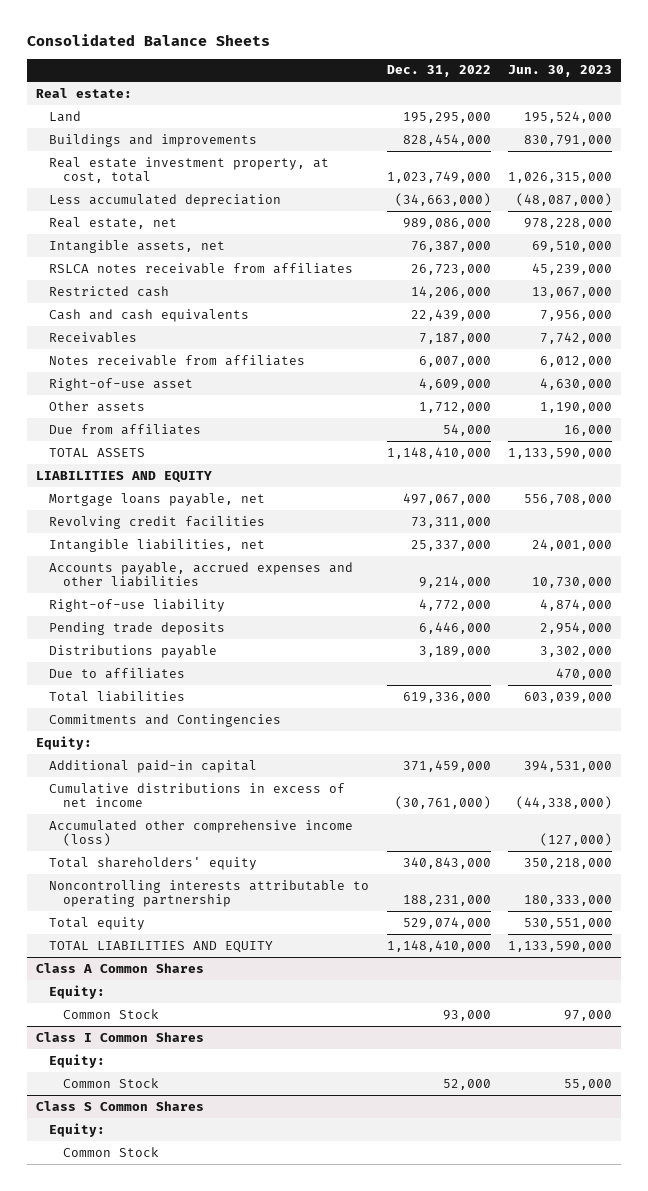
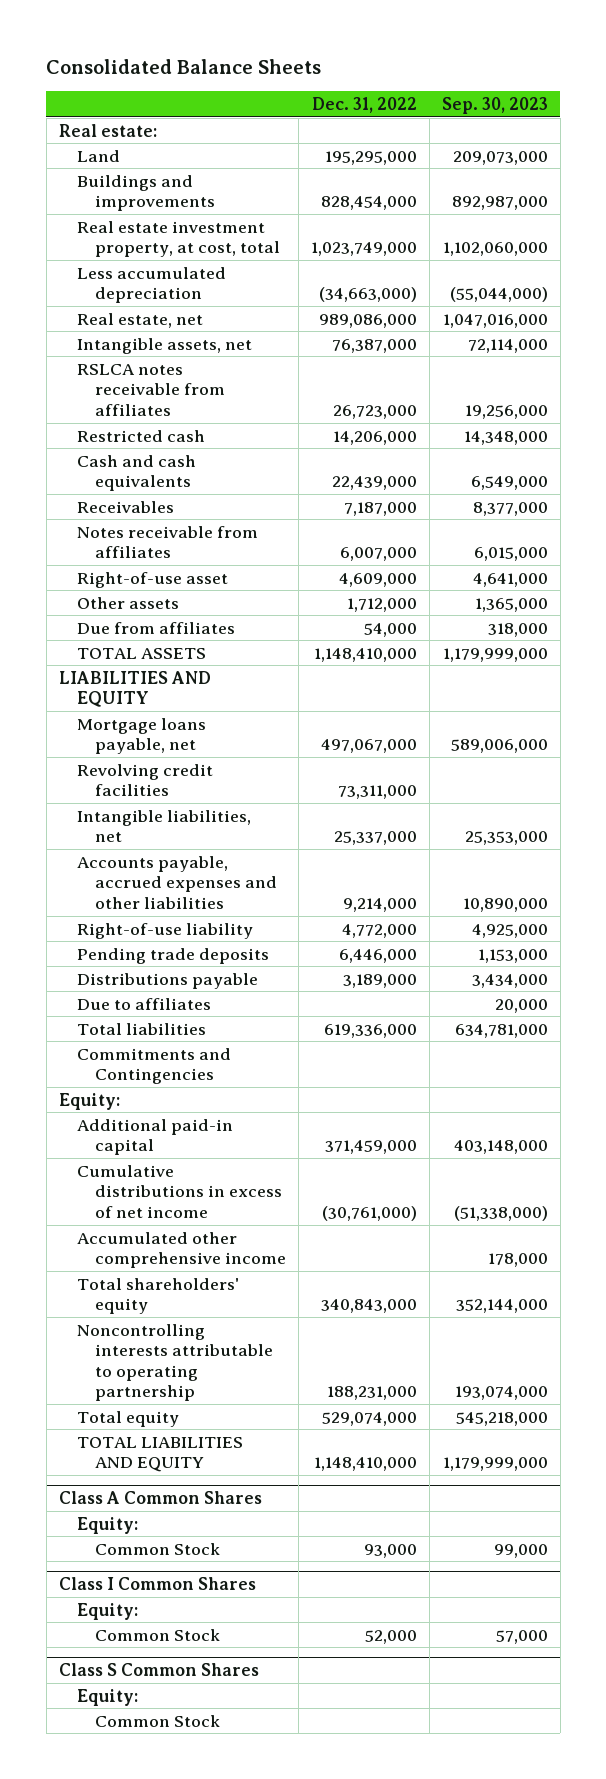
- | Dec. 31, 2022 | Jun. 30, 2023
+ | Dec. 31, 2022 | Sep. 30, 2023
- Accumulated other comprehensive income (loss) | | (127,000)
+ Accumulated other comprehensive income | | 178,000

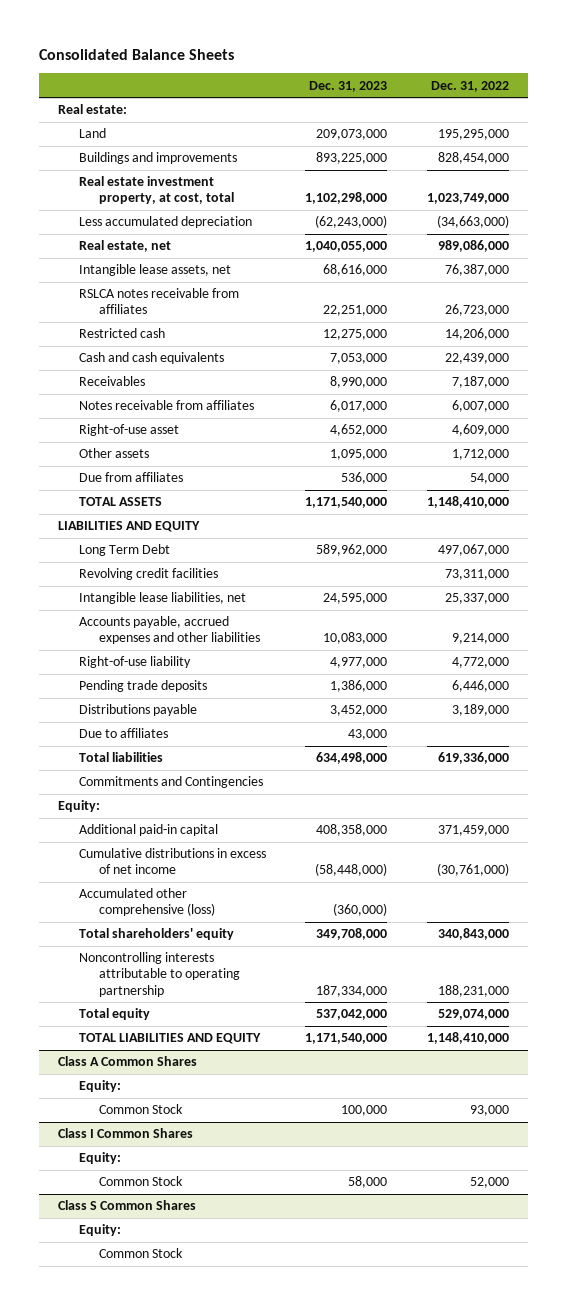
- | Dec. 31, 2022 | Sep. 30, 2023
+ | Dec. 31, 2023 | Dec. 31, 2022
- Intangible assets, net | 76,387,000 | 72,114,000
+ Intangible lease assets, net | 68,616,000 | 76,387,000
- Mortgage loans payable, net | 497,067,000 | 589,006,000
+ Long Term Debt | 589,962,000 | 497,067,000
- Intangible liabilities, net | 25,337,000 | 25,353,000
+ Intangible lease liabilities, net | 24,595,000 | 25,337,000
- Accumulated other comprehensive income | | 178,000
+ Accumulated other comprehensive (loss) | (360,000) |

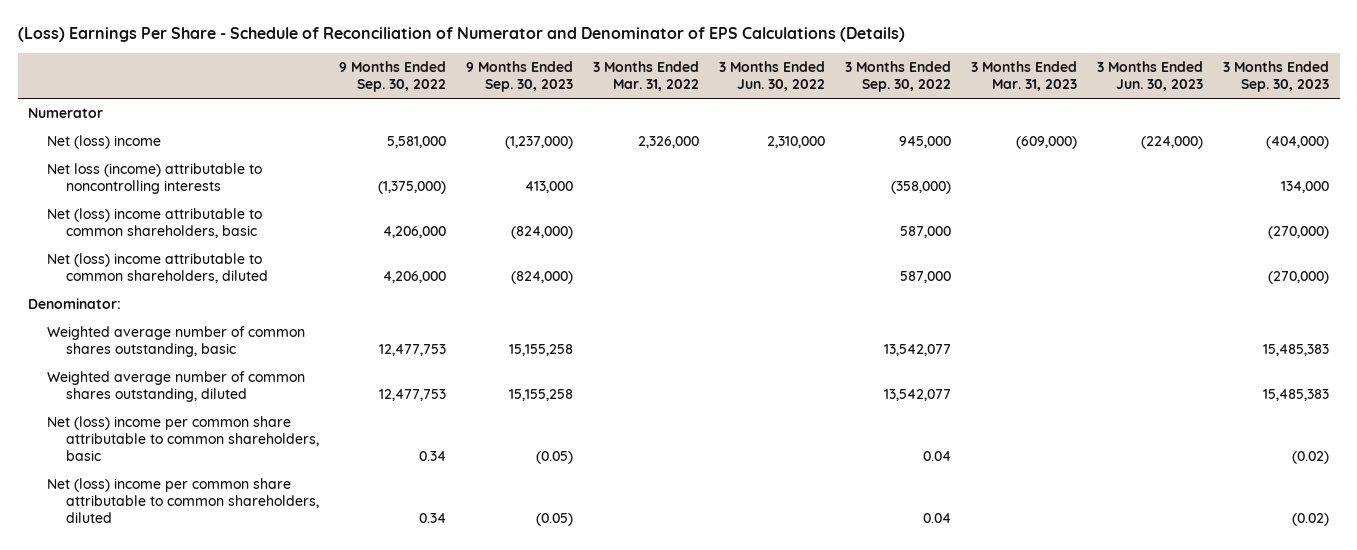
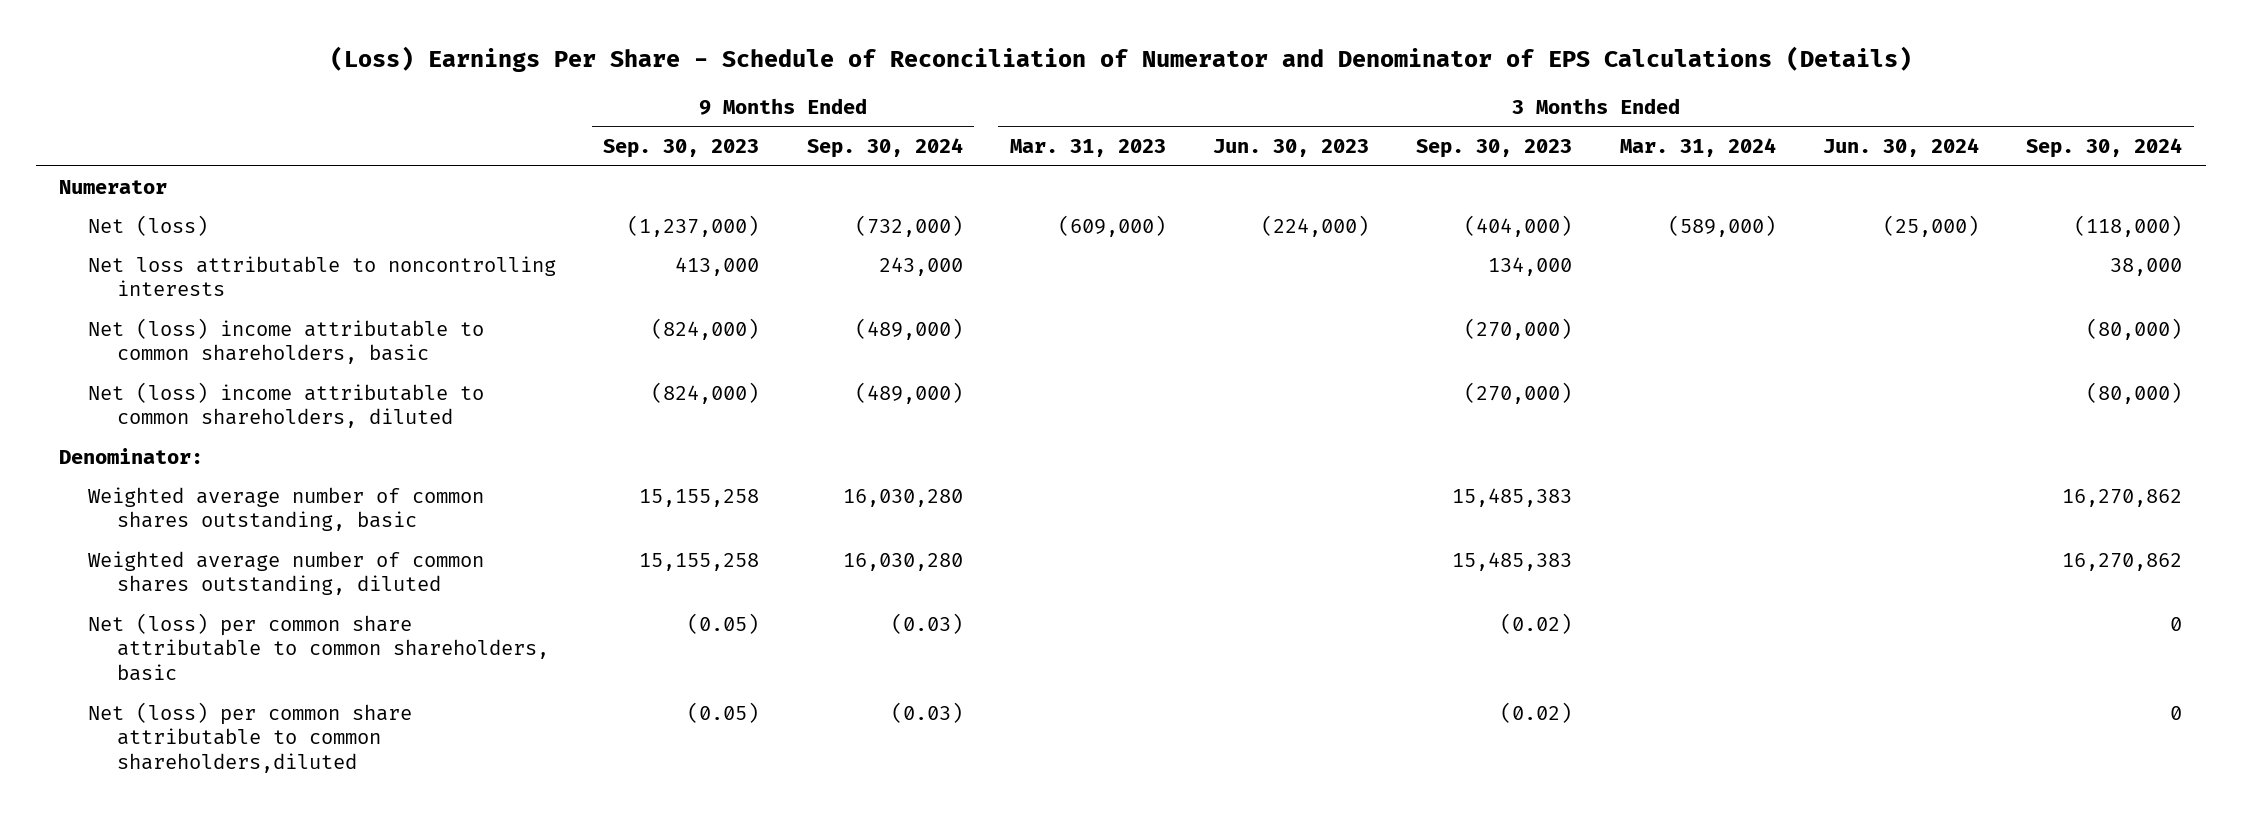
- | 9 Months Ended Sep. 30, 2022 | 9 Months Ended Sep. 30, 2023 | 3 Months Ended Mar. 31, 2022 | 3 Months Ended Jun. 30, 2022 | 3 Months Ended Sep. 30, 2022 | 3 Months Ended Mar. 31, 2023 | 3 Months Ended Jun. 30, 2023 | 3 Months Ended Sep. 30, 2023
+ | 9 Months Ended Sep. 30, 2023 | 9 Months Ended Sep. 30, 2024 | 3 Months Ended Mar. 31, 2023 | 3 Months Ended Jun. 30, 2023 | 3 Months Ended Sep. 30, 2023 | 3 Months Ended Mar. 31, 2024 | 3 Months Ended Jun. 30, 2024 | 3 Months Ended Sep. 30, 2024
- Net (loss) income | 5,581,000 | (1,237,000) | 2,326,000 | 2,310,000 | 945,000 | (609,000) | (224,000) | (404,000)
- Net loss (income) attributable to noncontrolling interests | (1,375,000) | 413,000 | | | (358,000) | | | 134,000
+ Net (loss) | (1,237,000) | (732,000) | (609,000) | (224,000) | (404,000) | (589,000) | (25,000) | (118,000)
+ Net loss attributable to noncontrolling interests | 413,000 | 243,000 | | | 134,000 | | | 38,000
- Net (loss) income per common share attributable to common shareholders, basic | 0.34 | (0.05) | | | 0.04 | | | (0.02)
- Net (loss) income per common share attributable to common shareholders, diluted | 0.34 | (0.05) | | | 0.04 | | | (0.02)
+ Net (loss) per common share attributable to common shareholders, basic | (0.05) | (0.03) | | | (0.02) | | | 0
+ Net (loss) per common share attributable to common shareholders,diluted | (0.05) | (0.03) | | | (0.02) | | | 0

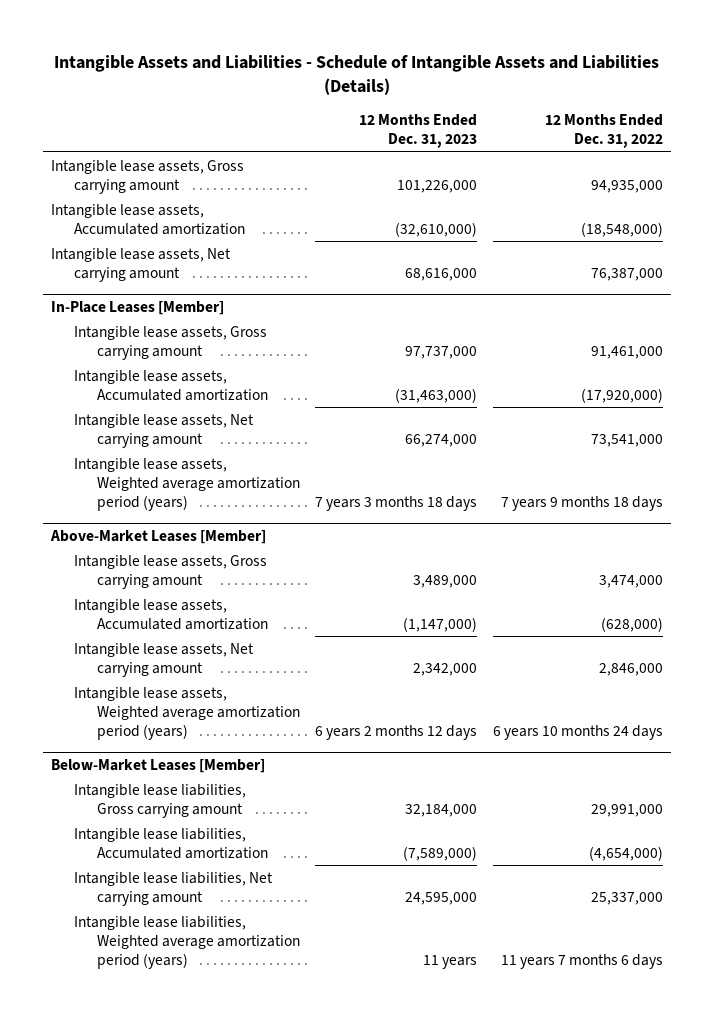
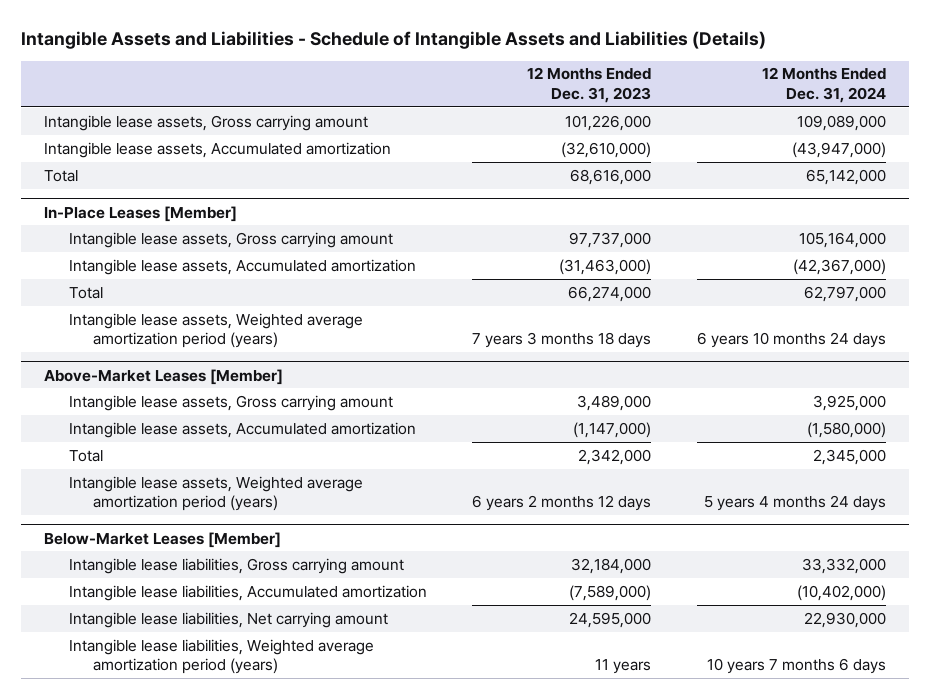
- | 12 Months Ended Dec. 31, 2023 | 12 Months Ended Dec. 31, 2022
+ | 12 Months Ended Dec. 31, 2023 | 12 Months Ended Dec. 31, 2024
- Intangible lease assets, Net carrying amount | 68,616,000 | 76,387,000
+ Total | 68,616,000 | 65,142,000
@ In-Place Leases [Member]
- Intangible lease assets, Net carrying amount | 66,274,000 | 73,541,000
+ Total | 66,274,000 | 62,797,000
@ Above-Market Leases [Member]
- Intangible lease assets, Net carrying amount | 2,342,000 | 2,846,000
+ Total | 2,342,000 | 2,345,000

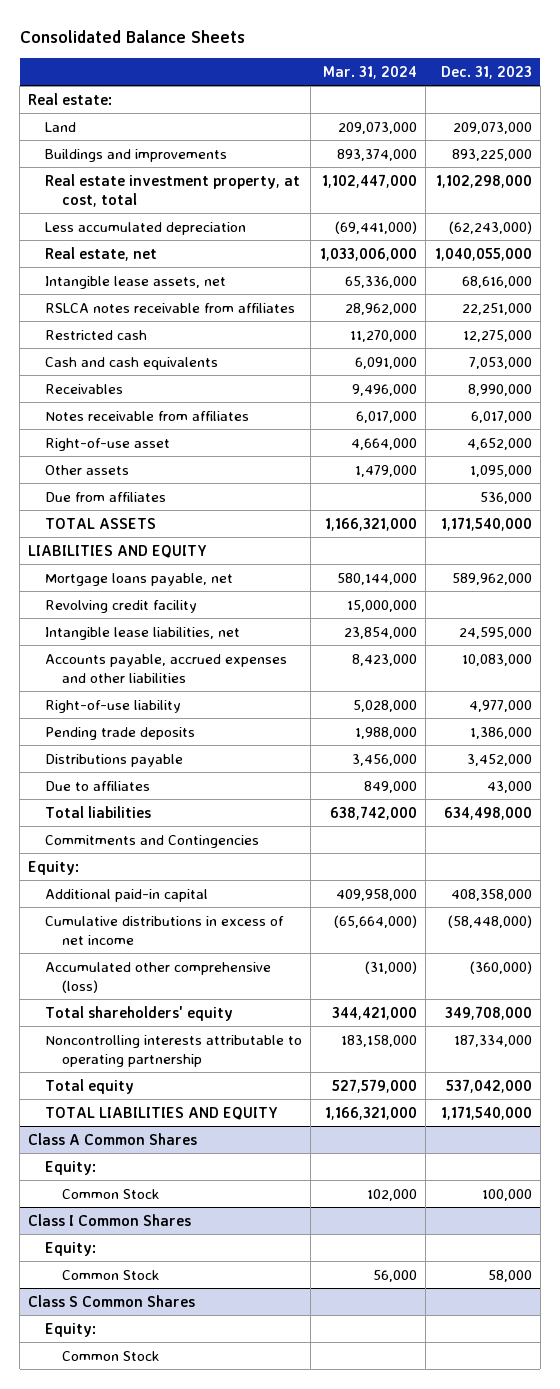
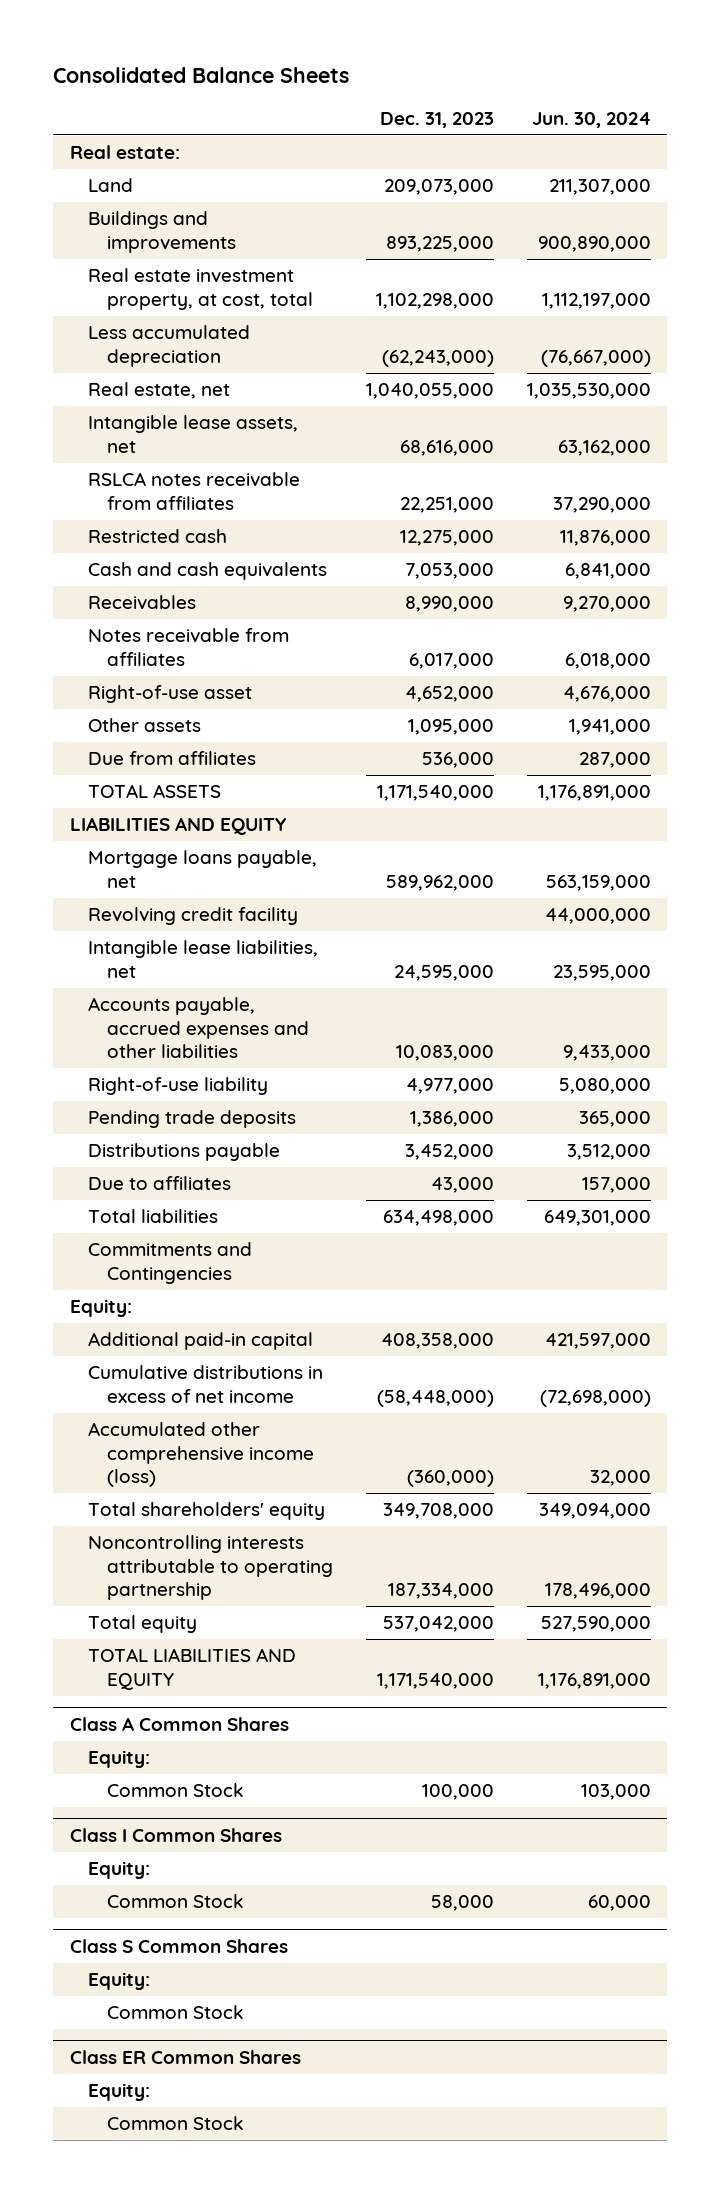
- | Mar. 31, 2024 | Dec. 31, 2023
+ | Dec. 31, 2023 | Jun. 30, 2024
- Accumulated other comprehensive (loss) | (31,000) | (360,000)
+ Accumulated other comprehensive income (loss) | (360,000) | 32,000
+ Class ER Common Shares
+ Equity:
+ Common Stock

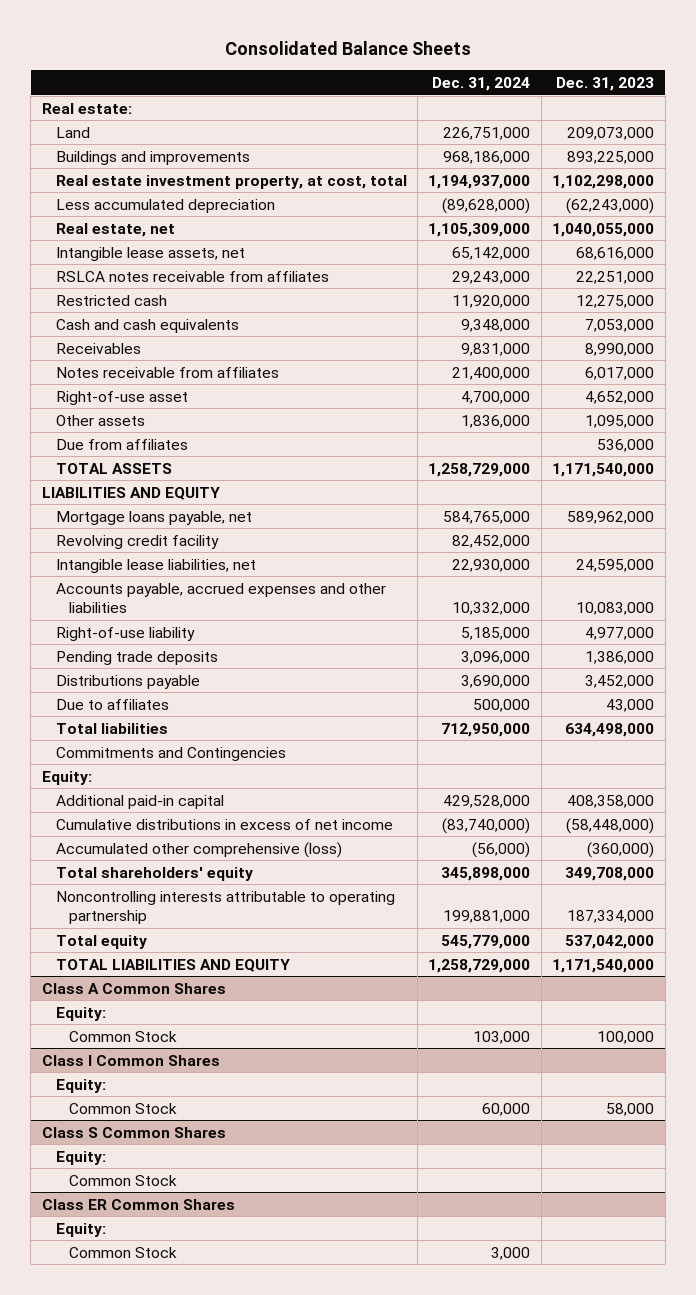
- | Dec. 31, 2023 | Jun. 30, 2024
+ | Dec. 31, 2024 | Dec. 31, 2023
- Accumulated other comprehensive income (loss) | (360,000) | 32,000
+ Accumulated other comprehensive (loss) | (56,000) | (360,000)

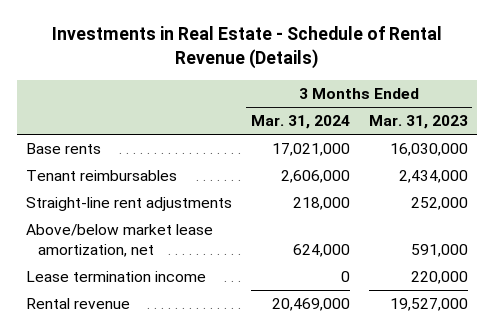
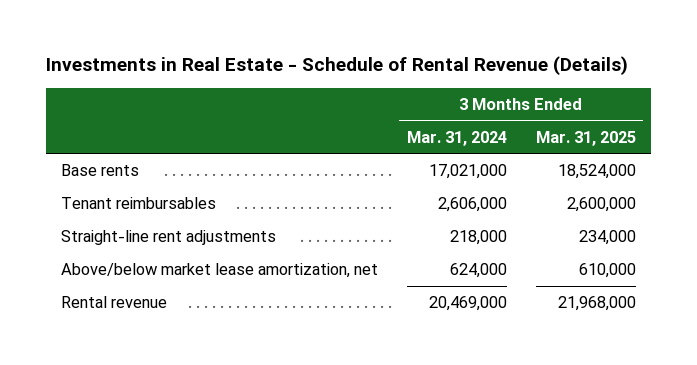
- | 3 Months Ended Mar. 31, 2024 | 3 Months Ended Mar. 31, 2023
+ | 3 Months Ended Mar. 31, 2024 | 3 Months Ended Mar. 31, 2025
- Lease termination income | 0 | 220,000

